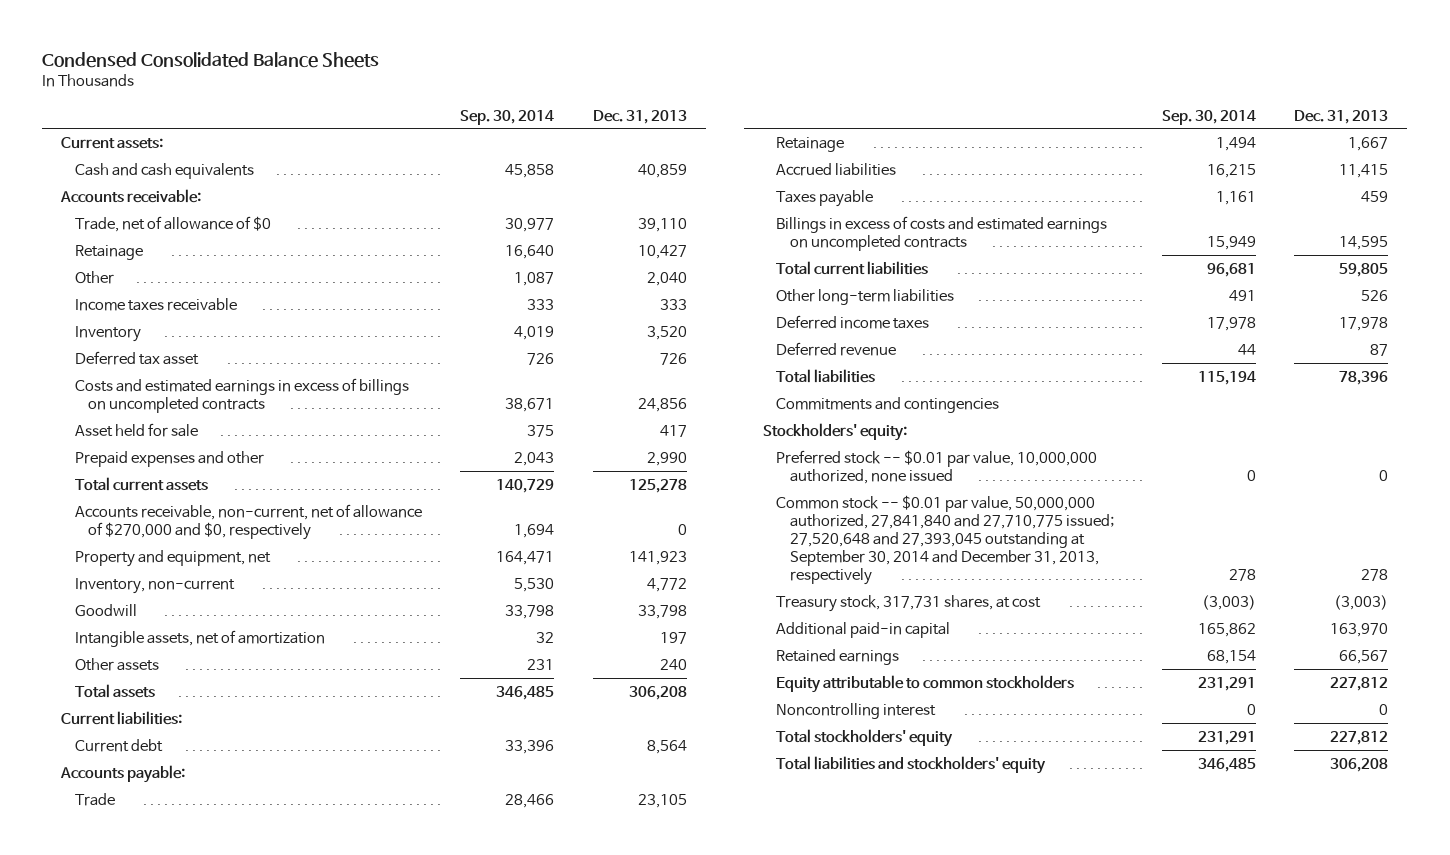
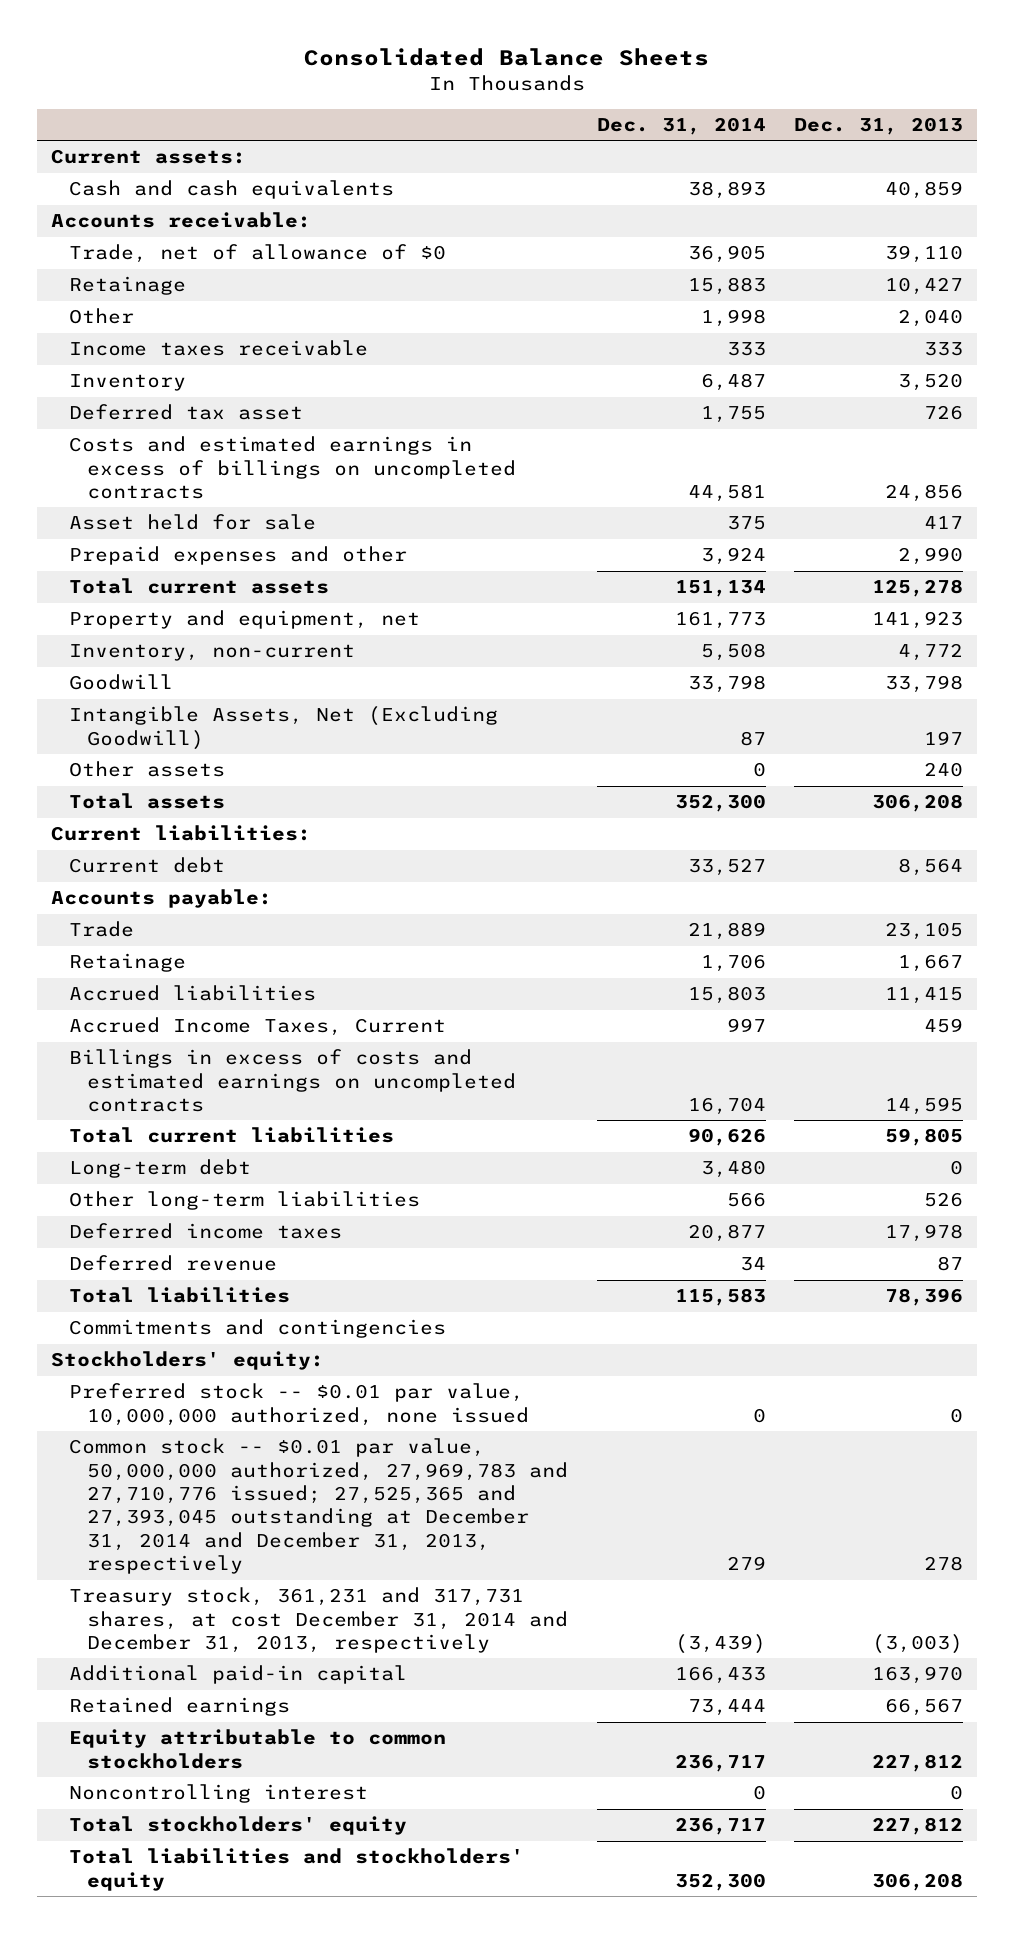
- Condensed Consolidated Balance Sheets
+ Consolidated Balance Sheets
- | Sep. 30, 2014 | Dec. 31, 2013
+ | Dec. 31, 2014 | Dec. 31, 2013
- Accounts receivable, non-current, net of allowance of $270,000 and $0, respectively | 1,694 | 0
- Intangible assets, net of amortization | 32 | 197
+ Intangible Assets, Net (Excluding Goodwill) | 87 | 197
- Taxes payable | 1,161 | 459
+ Accrued Income Taxes, Current | 997 | 459
+ Long-term debt | 3,480 | 0
- Common stock -- $0.01 par value, 50,000,000 authorized, 27,841,840 and 27,710,775 issued; 27,520,648 and 27,393,045 outstanding at September 30, 2014 and December 31, 2013, respectively | 278 | 278
- Treasury stock, 317,731 shares, at cost | (3,003) | (3,003)
+ Common stock -- $0.01 par value, 50,000,000 authorized, 27,969,783 and 27,710,776 issued; 27,525,365 and 27,393,045 outstanding at December 31, 2014 and December 31, 2013, respectively | 279 | 278
+ Treasury stock, 361,231 and 317,731 shares, at cost December 31, 2014 and December 31, 2013, respectively | (3,439) | (3,003)

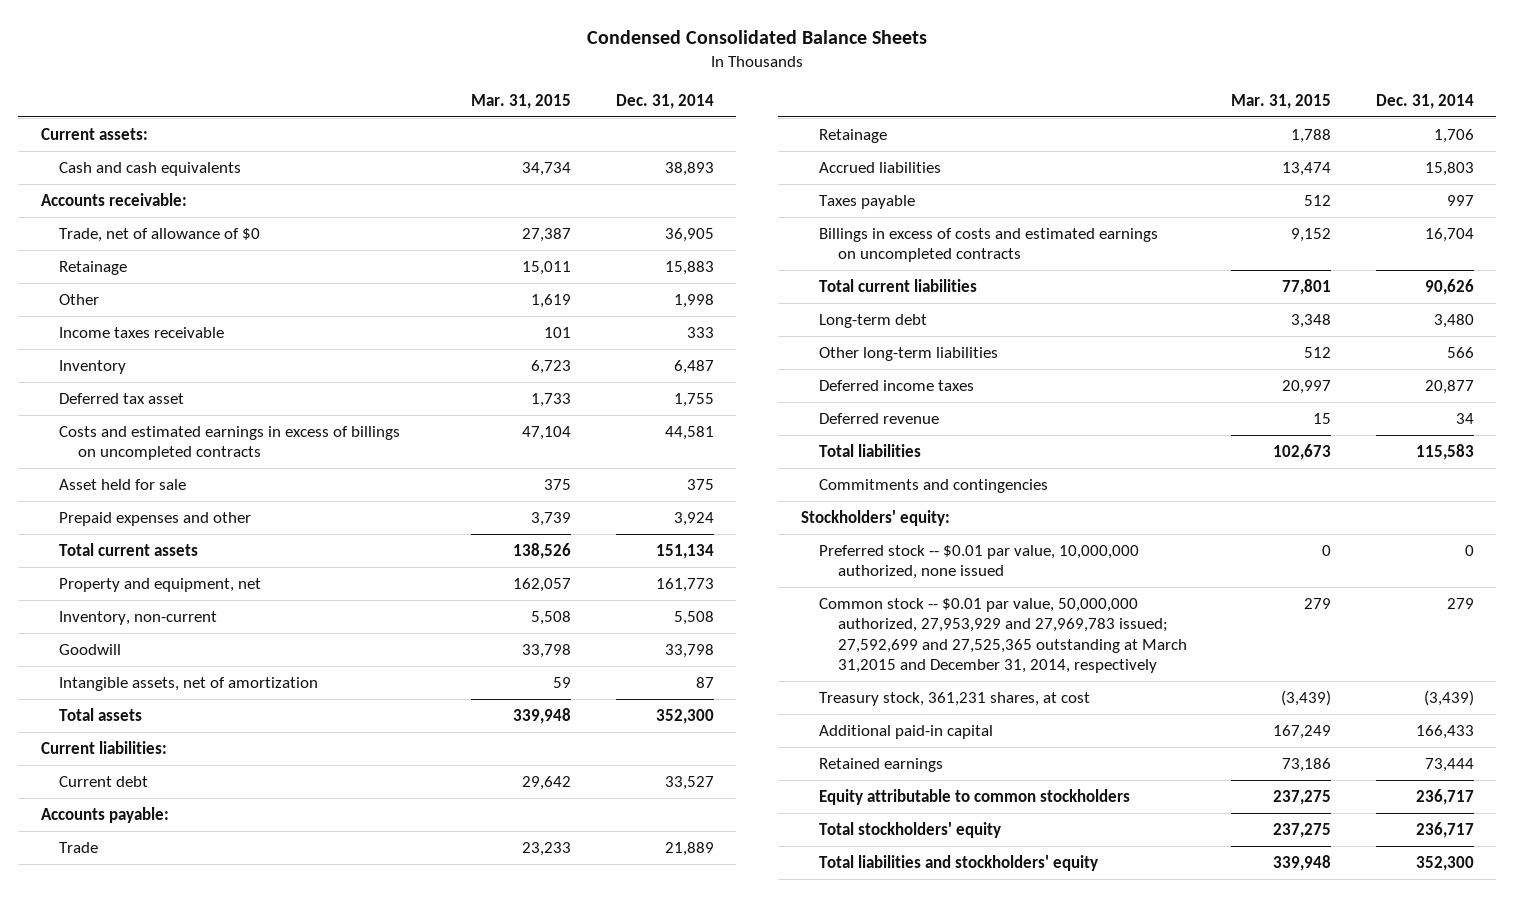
- Consolidated Balance Sheets
+ Condensed Consolidated Balance Sheets
- | Dec. 31, 2014 | Dec. 31, 2013
+ | Mar. 31, 2015 | Dec. 31, 2014
- Intangible Assets, Net (Excluding Goodwill) | 87 | 197
- Other assets | 0 | 240
+ Intangible assets, net of amortization | 59 | 87
- Accrued Income Taxes, Current | 997 | 459
+ Taxes payable | 512 | 997
- Common stock -- $0.01 par value, 50,000,000 authorized, 27,969,783 and 27,710,776 issued; 27,525,365 and 27,393,045 outstanding at December 31, 2014 and December 31, 2013, respectively | 279 | 278
- Treasury stock, 361,231 and 317,731 shares, at cost December 31, 2014 and December 31, 2013, respectively | (3,439) | (3,003)
+ Common stock -- $0.01 par value, 50,000,000 authorized, 27,953,929 and 27,969,783 issued; 27,592,699 and 27,525,365 outstanding at March 31,2015 and December 31, 2014, respectively | 279 | 279
+ Treasury stock, 361,231 shares, at cost | (3,439) | (3,439)
- Noncontrolling interest | 0 | 0

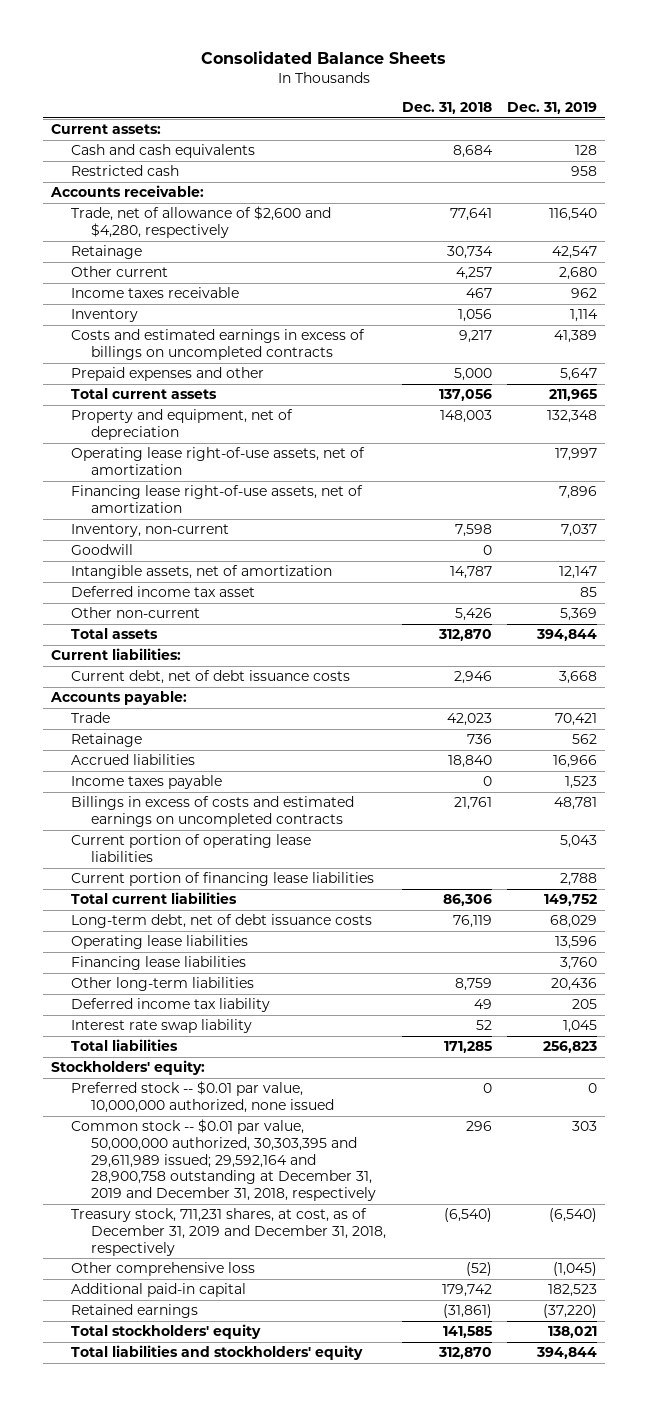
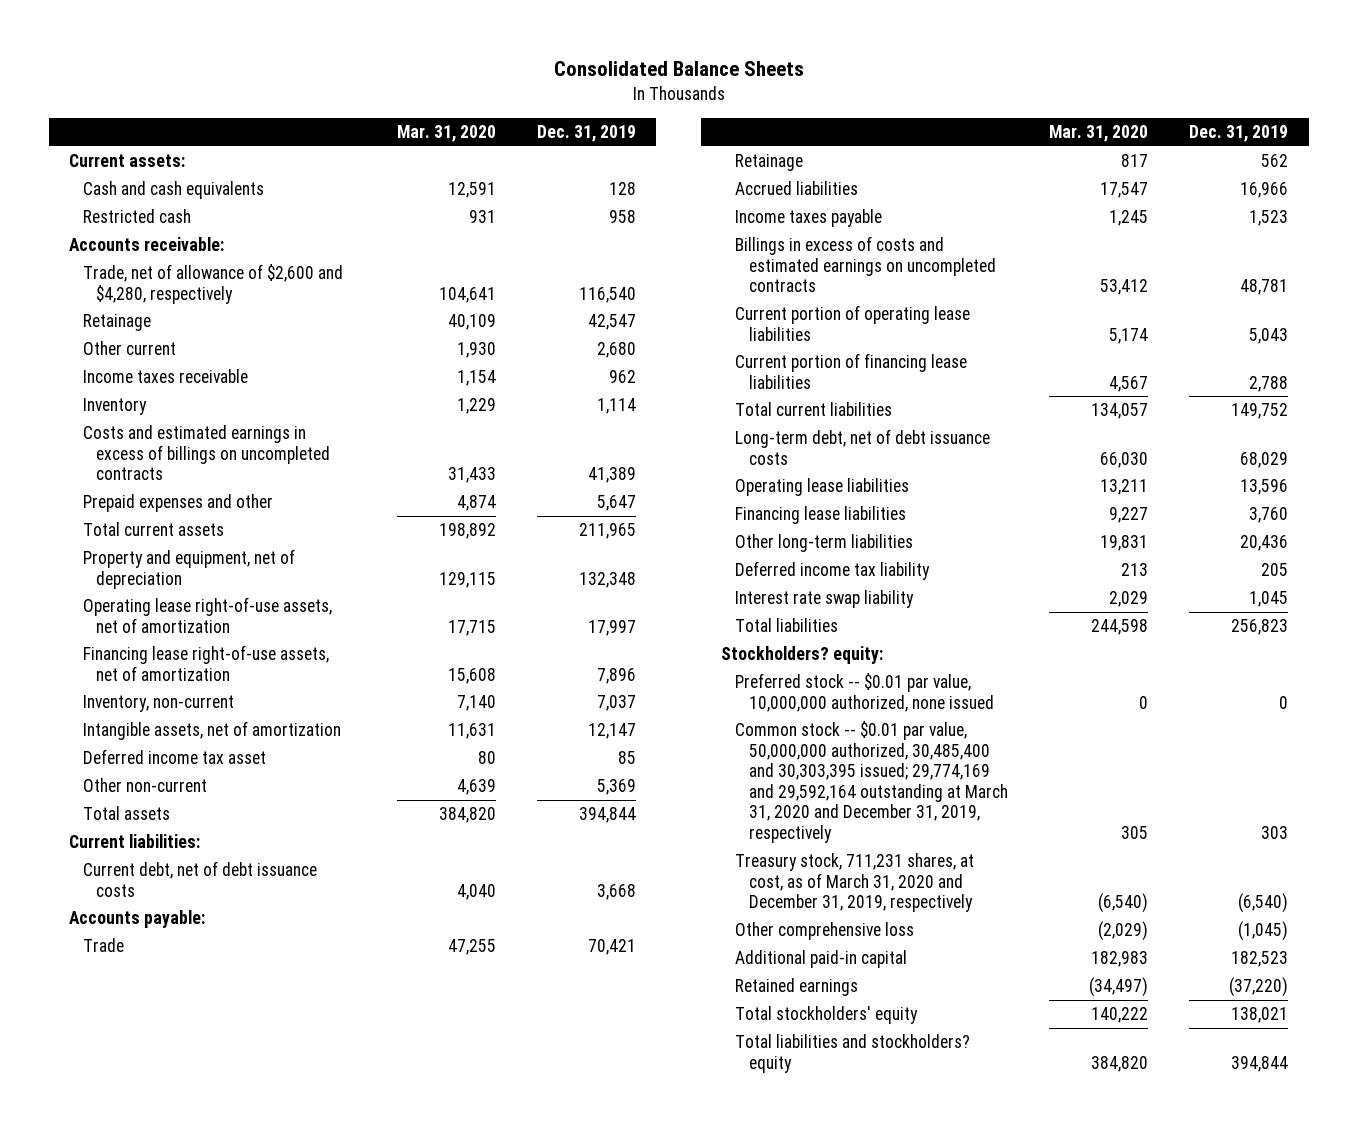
- | Dec. 31, 2018 | Dec. 31, 2019
+ | Mar. 31, 2020 | Dec. 31, 2019
- Goodwill | 0 |
- Stockholders' equity:
+ Stockholders? equity:
- Common stock -- $0.01 par value, 50,000,000 authorized, 30,303,395 and 29,611,989 issued; 29,592,164 and 28,900,758 outstanding at December 31, 2019 and December 31, 2018, respectively | 296 | 303
- Treasury stock, 711,231 shares, at cost, as of December 31, 2019 and December 31, 2018, respectively | (6,540) | (6,540)
+ Common stock -- $0.01 par value, 50,000,000 authorized, 30,485,400 and 30,303,395 issued; 29,774,169 and 29,592,164 outstanding at March 31, 2020 and December 31, 2019, respectively | 305 | 303
+ Treasury stock, 711,231 shares, at cost, as of March 31, 2020 and December 31, 2019, respectively | (6,540) | (6,540)
- Total liabilities and stockholders' equity | 312,870 | 394,844
+ Total liabilities and stockholders? equity | 384,820 | 394,844

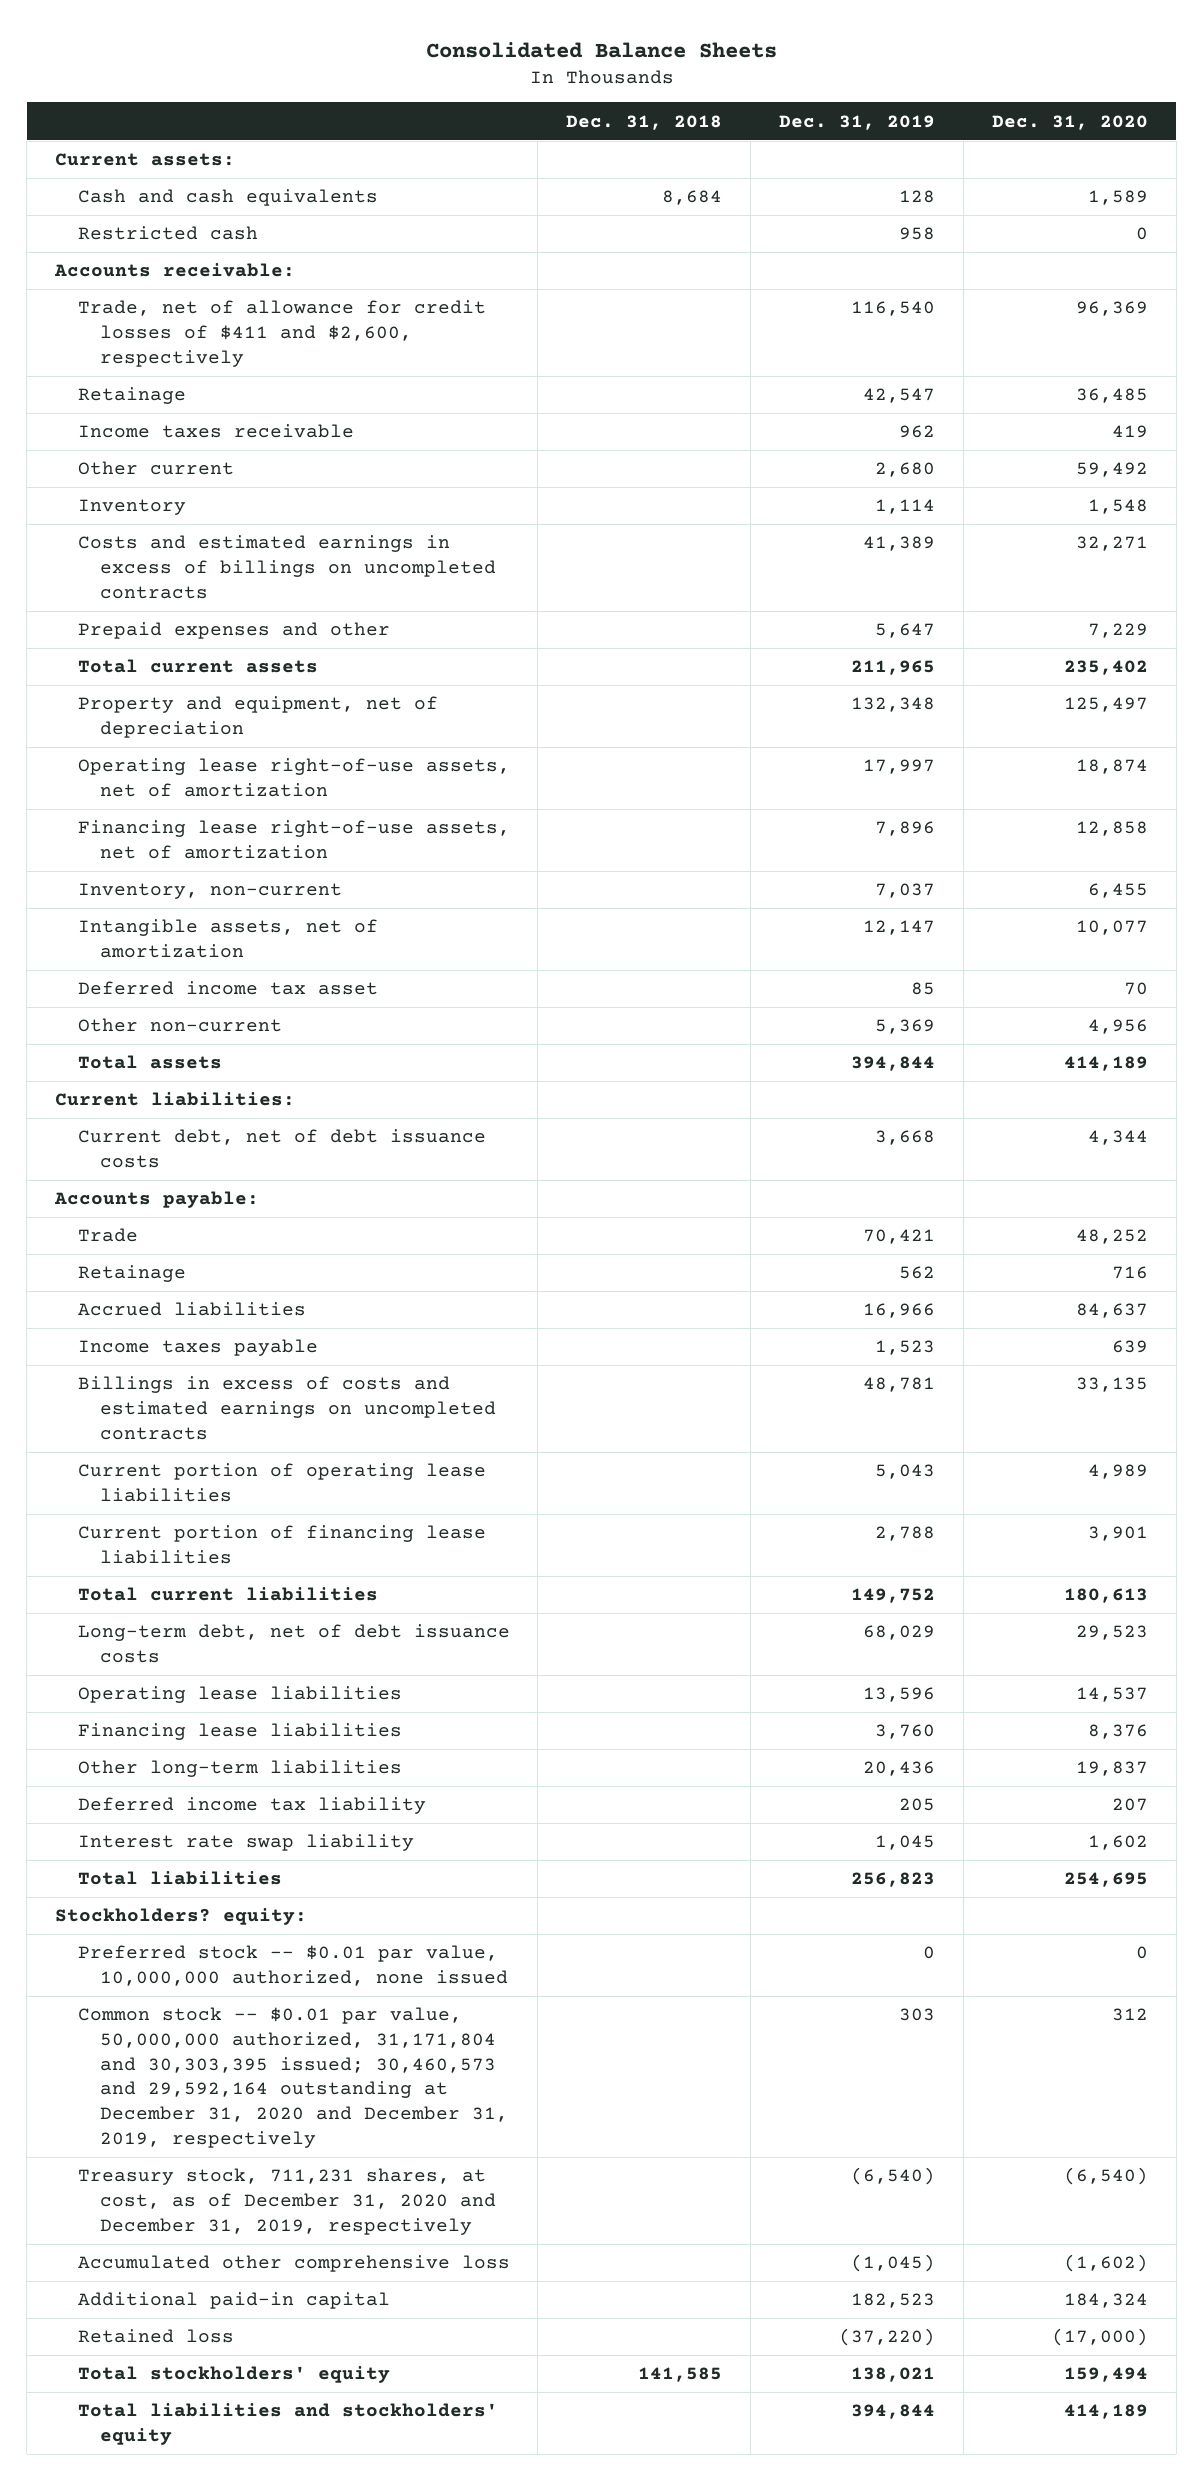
- | Mar. 31, 2020 | Dec. 31, 2019
+ | Dec. 31, 2018 | Dec. 31, 2019 | Dec. 31, 2020
- Trade, net of allowance of $2,600 and $4,280, respectively | 104,641 | 116,540
+ Trade, net of allowance for credit losses of $411 and $2,600, respectively | | 116,540 | 96,369
moved down: Other current | | 2,680 | 59,492
- Common stock -- $0.01 par value, 50,000,000 authorized, 30,485,400 and 30,303,395 issued; 29,774,169 and 29,592,164 outstanding at March 31, 2020 and December 31, 2019, respectively | 305 | 303
- Treasury stock, 711,231 shares, at cost, as of March 31, 2020 and December 31, 2019, respectively | (6,540) | (6,540)
- Other comprehensive loss | (2,029) | (1,045)
+ Common stock -- $0.01 par value, 50,000,000 authorized, 31,171,804 and 30,303,395 issued; 30,460,573 and 29,592,164 outstanding at December 31, 2020 and December 31, 2019, respectively | | 303 | 312
+ Treasury stock, 711,231 shares, at cost, as of December 31, 2020 and December 31, 2019, respectively | | (6,540) | (6,540)
+ Accumulated other comprehensive loss | | (1,045) | (1,602)
- Retained earnings | (34,497) | (37,220)
+ Retained loss | | (37,220) | (17,000)
- Total liabilities and stockholders? equity | 384,820 | 394,844
+ Total liabilities and stockholders' equity | | 394,844 | 414,189

